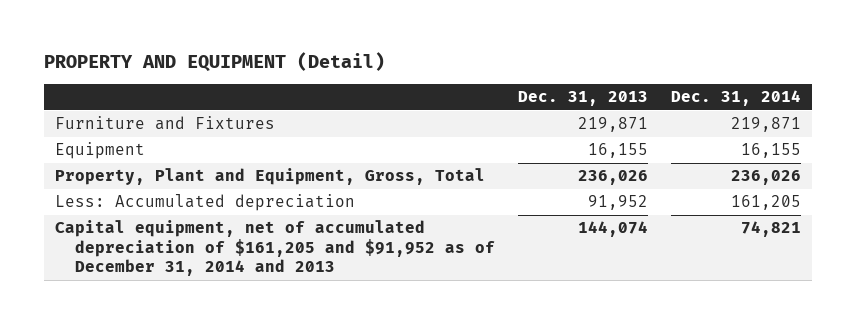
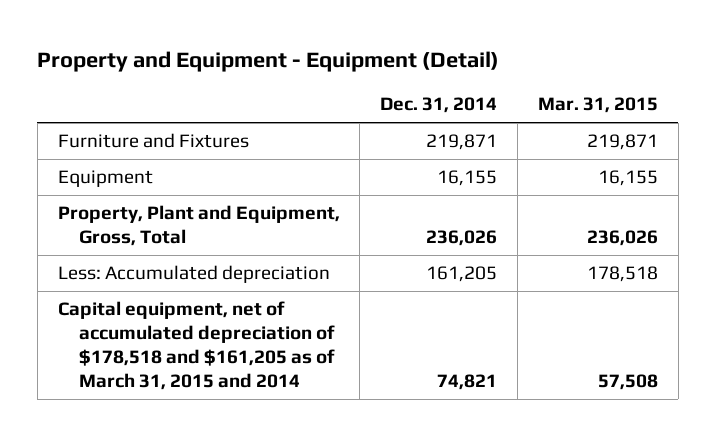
- PROPERTY AND EQUIPMENT (Detail)
+ Property and Equipment - Equipment (Detail)
- | Dec. 31, 2013 | Dec. 31, 2014
+ | Dec. 31, 2014 | Mar. 31, 2015
- Capital equipment, net of accumulated depreciation of $161,205 and $91,952 as of December 31, 2014 and 2013 | 144,074 | 74,821
+ Capital equipment, net of accumulated depreciation of $178,518 and $161,205 as of March 31, 2015 and 2014 | 74,821 | 57,508

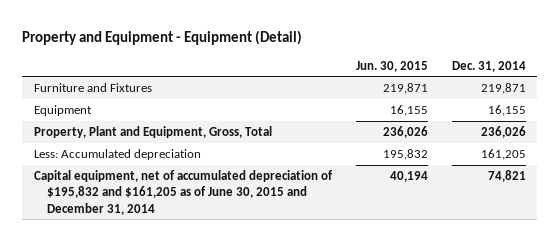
- | Dec. 31, 2014 | Mar. 31, 2015
+ | Jun. 30, 2015 | Dec. 31, 2014
- Capital equipment, net of accumulated depreciation of $178,518 and $161,205 as of March 31, 2015 and 2014 | 74,821 | 57,508
+ Capital equipment, net of accumulated depreciation of $195,832 and $161,205 as of June 30, 2015 and December 31, 2014 | 40,194 | 74,821

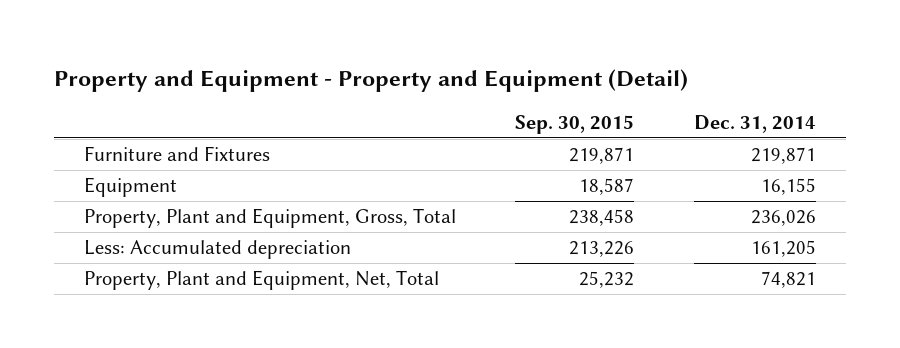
- Property and Equipment - Equipment (Detail)
+ Property and Equipment - Property and Equipment (Detail)
- | Jun. 30, 2015 | Dec. 31, 2014
+ | Sep. 30, 2015 | Dec. 31, 2014
- Capital equipment, net of accumulated depreciation of $195,832 and $161,205 as of June 30, 2015 and December 31, 2014 | 40,194 | 74,821
+ Property, Plant and Equipment, Net, Total | 25,232 | 74,821

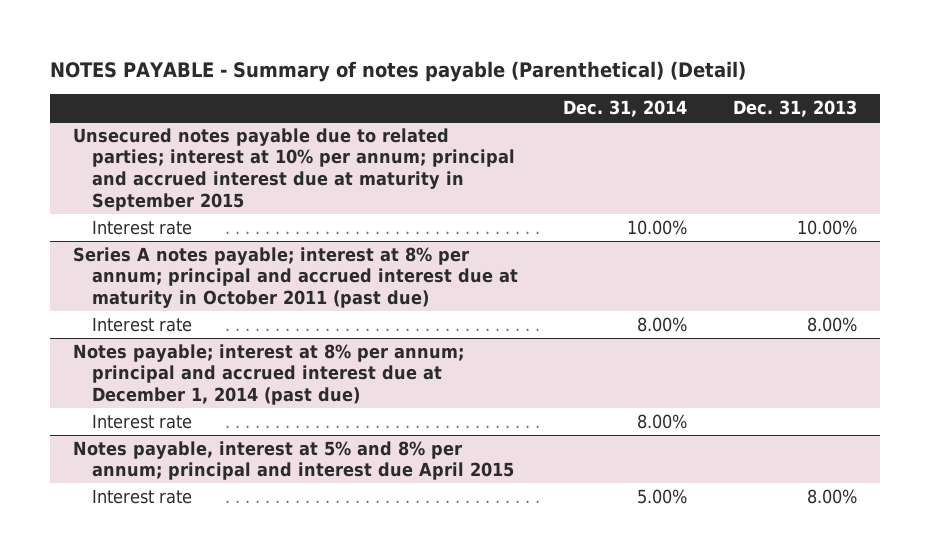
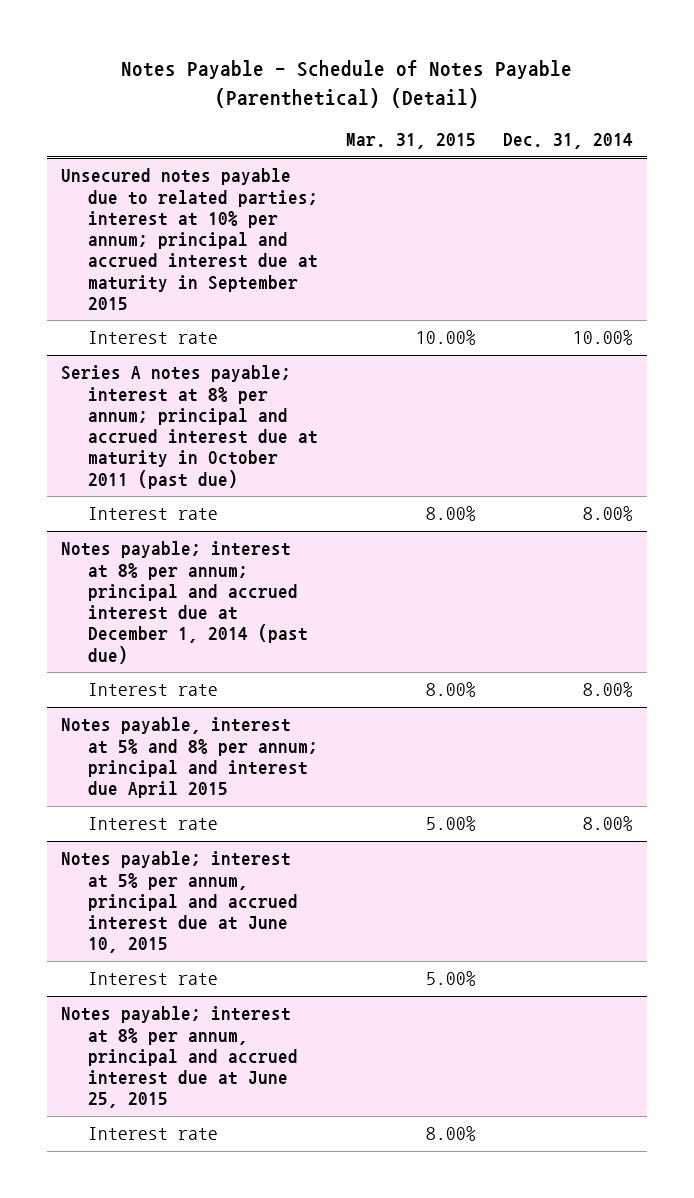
- NOTES PAYABLE - Summary of notes payable (Parenthetical) (Detail)
+ Notes Payable - Schedule of Notes Payable (Parenthetical) (Detail)
- | Dec. 31, 2014 | Dec. 31, 2013
+ | Mar. 31, 2015 | Dec. 31, 2014
@ Notes payable, interest at 5% and 8% per annum; principal and interest due April 2015
- Interest rate | 5.00% | 8.00%
+ Interest rate | 5.00% | 8.00%
+ Notes payable; interest at 5% per annum, principal and accrued interest due at June 10, 2015
+ Interest rate | 5.00% |
+ Notes payable; interest at 8% per annum, principal and accrued interest due at June 25, 2015
+ Interest rate | 8.00% |

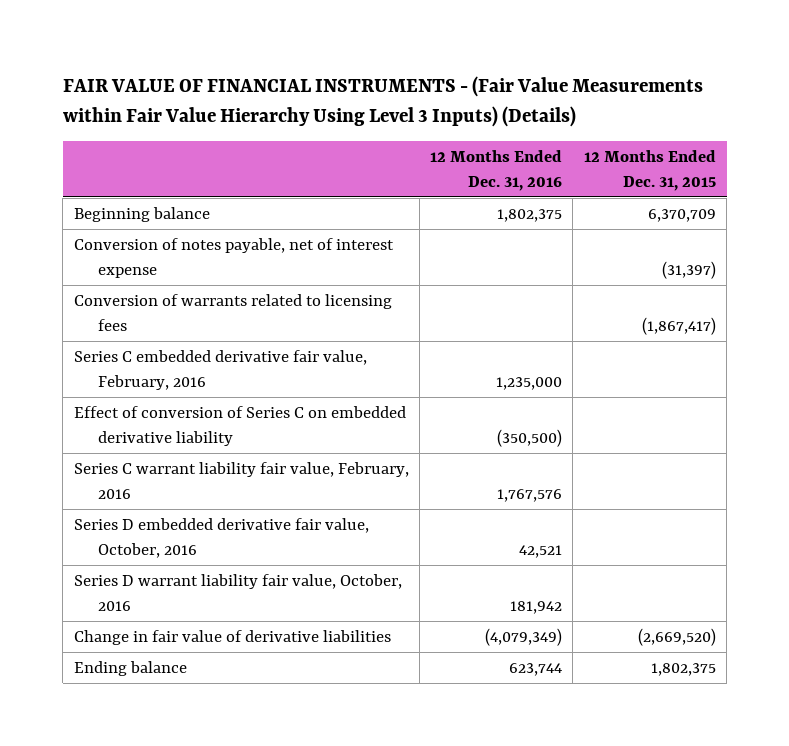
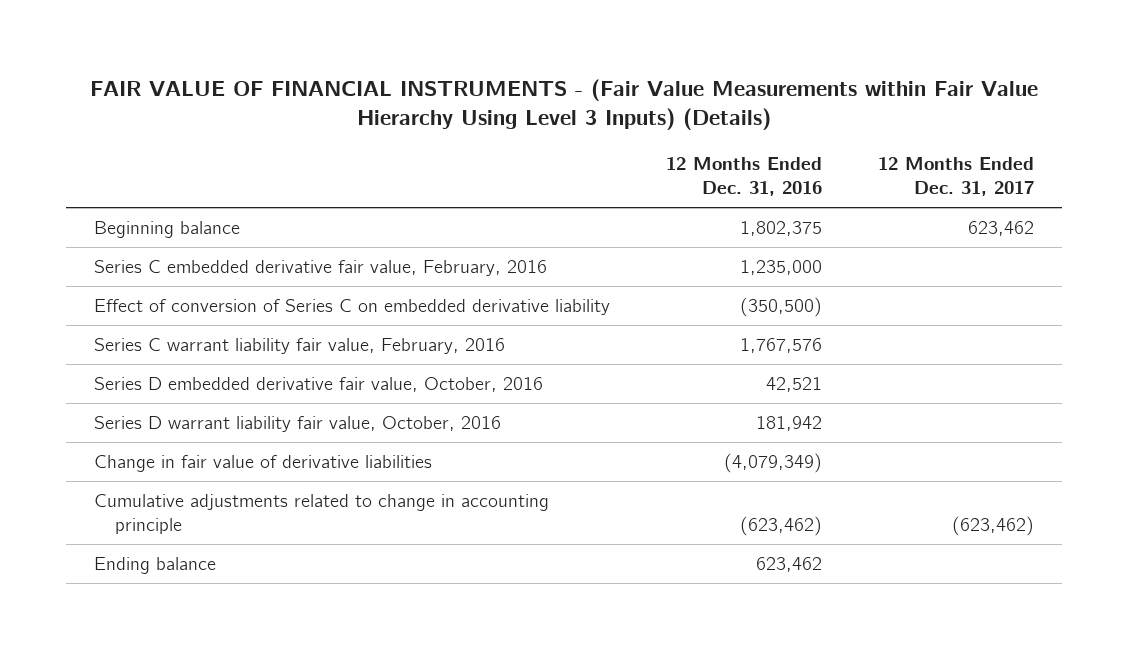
- | 12 Months Ended Dec. 31, 2016 | 12 Months Ended Dec. 31, 2015
+ | 12 Months Ended Dec. 31, 2016 | 12 Months Ended Dec. 31, 2017
- Conversion of notes payable, net of interest expense | | (31,397)
- Conversion of warrants related to licensing fees | | (1,867,417)
- Ending balance | 623,744 | 1,802,375
+ Cumulative adjustments related to change in accounting principle | (623,462) | (623,462)
+ Ending balance | 623,462 |

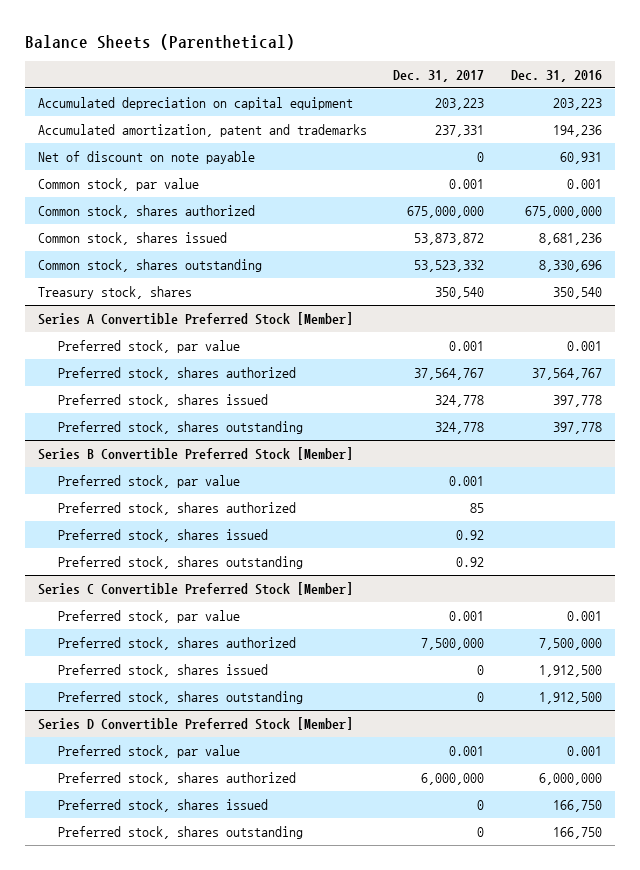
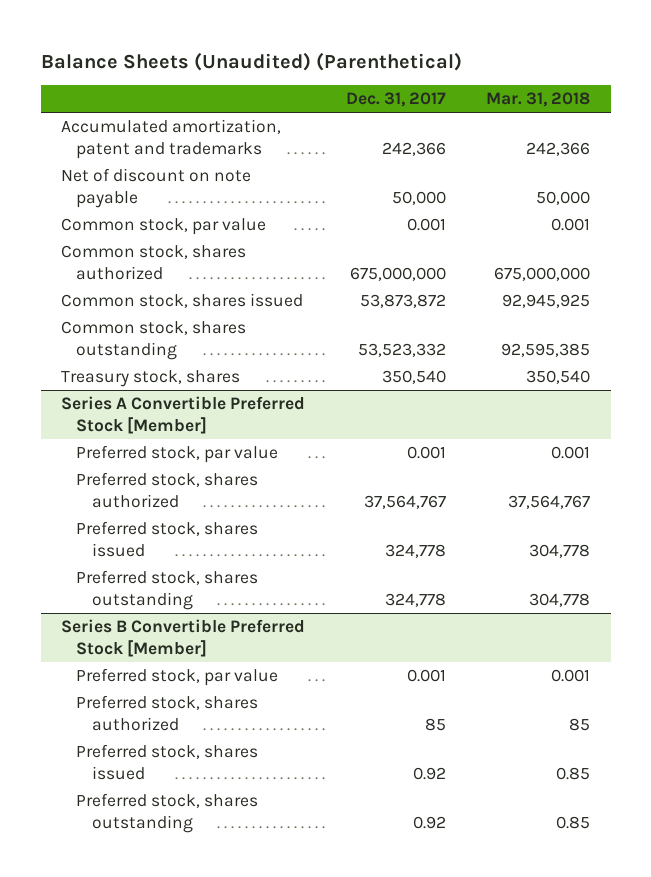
- Balance Sheets (Parenthetical)
+ Balance Sheets (Unaudited) (Parenthetical)
- | Dec. 31, 2017 | Dec. 31, 2016
+ | Dec. 31, 2017 | Mar. 31, 2018
- Accumulated depreciation on capital equipment | 203,223 | 203,223
- Accumulated amortization, patent and trademarks | 237,331 | 194,236
- Net of discount on note payable | 0 | 60,931
+ Accumulated amortization, patent and trademarks | 242,366 | 242,366
+ Net of discount on note payable | 50,000 | 50,000
- Series C Convertible Preferred Stock [Member]
- Preferred stock, par value | 0.001 | 0.001
- Preferred stock, shares authorized | 7,500,000 | 7,500,000
- Preferred stock, shares issued | 0 | 1,912,500
- Preferred stock, shares outstanding | 0 | 1,912,500
- Series D Convertible Preferred Stock [Member]
- Preferred stock, par value | 0.001 | 0.001
- Preferred stock, shares authorized | 6,000,000 | 6,000,000
- Preferred stock, shares issued | 0 | 166,750
- Preferred stock, shares outstanding | 0 | 166,750

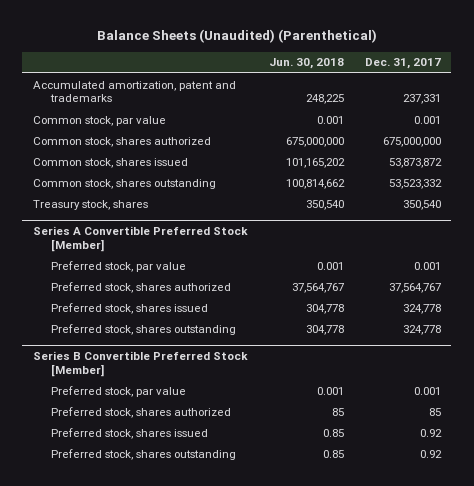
- | Dec. 31, 2017 | Mar. 31, 2018
+ | Jun. 30, 2018 | Dec. 31, 2017
- Accumulated amortization, patent and trademarks | 242,366 | 242,366
- Net of discount on note payable | 50,000 | 50,000
+ Accumulated amortization, patent and trademarks | 248,225 | 237,331

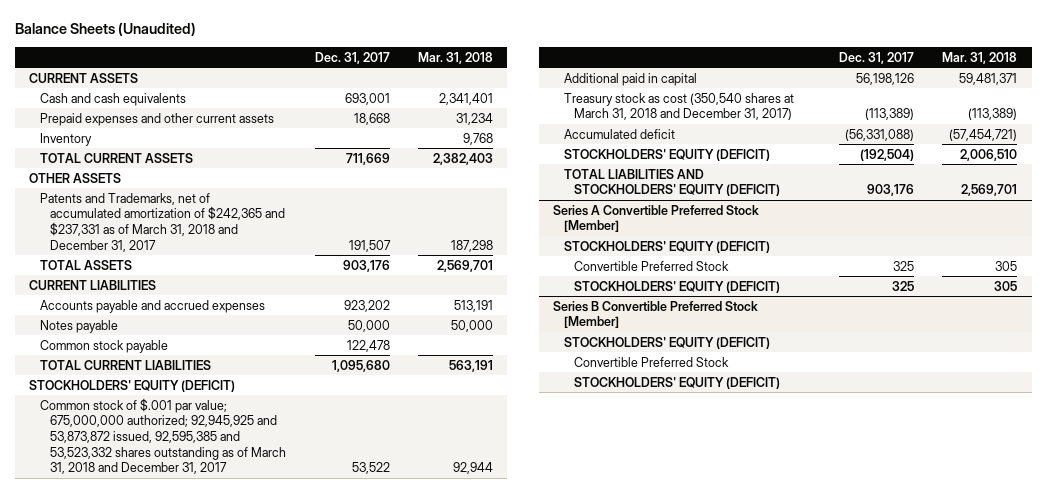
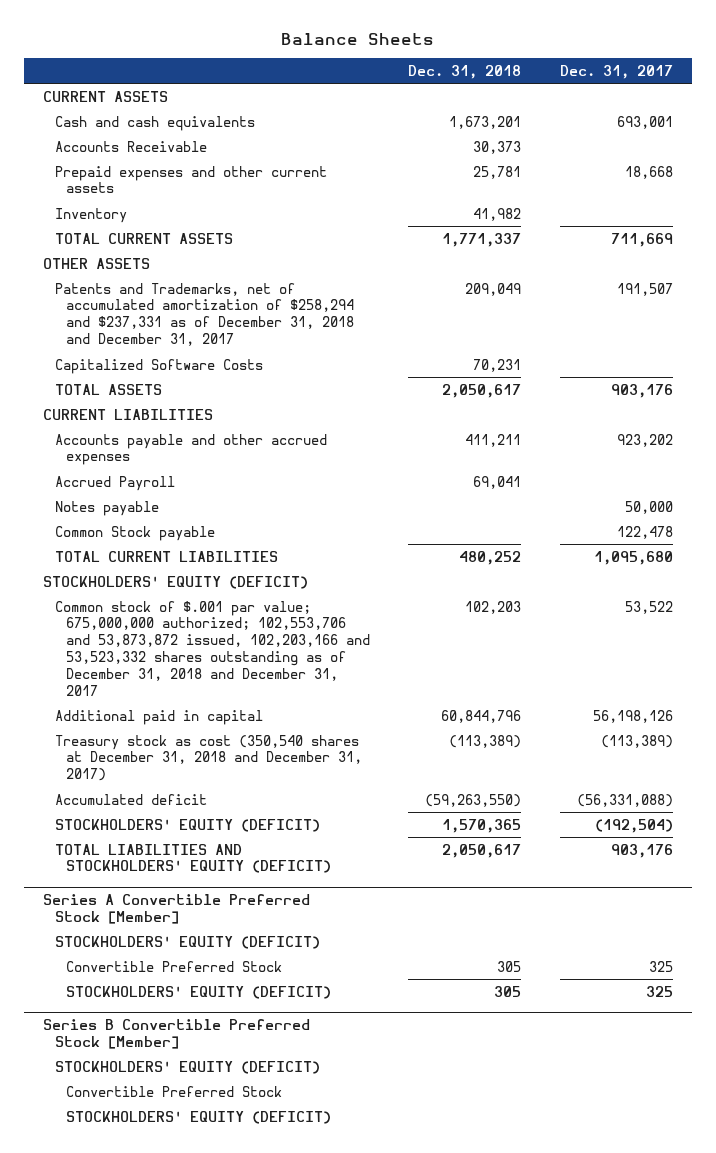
- Balance Sheets (Unaudited)
+ Balance Sheets
- | Dec. 31, 2017 | Mar. 31, 2018
+ | Dec. 31, 2018 | Dec. 31, 2017
+ Accounts Receivable | 30,373 |
- Patents and Trademarks, net of accumulated amortization of $242,365 and $237,331 as of March 31, 2018 and December 31, 2017 | 191,507 | 187,298
+ Patents and Trademarks, net of accumulated amortization of $258,294 and $237,331 as of December 31, 2018 and December 31, 2017 | 209,049 | 191,507
+ Capitalized Software Costs | 70,231 |
- Accounts payable and accrued expenses | 923,202 | 513,191
+ Accounts payable and other accrued expenses | 411,211 | 923,202
+ Accrued Payroll | 69,041 |
- Common stock payable | 122,478 |
+ Common Stock payable | | 122,478
- Common stock of $.001 par value; 675,000,000 authorized; 92,945,925 and 53,873,872 issued, 92,595,385 and 53,523,332 shares outstanding as of March 31, 2018 and December 31, 2017 | 53,522 | 92,944
+ Common stock of $.001 par value; 675,000,000 authorized; 102,553,706 and 53,873,872 issued, 102,203,166 and 53,523,332 shares outstanding as of December 31, 2018 and December 31, 2017 | 102,203 | 53,522
- Treasury stock as cost (350,540 shares at March 31, 2018 and December 31, 2017) | (113,389) | (113,389)
+ Treasury stock as cost (350,540 shares at December 31, 2018 and December 31, 2017) | (113,389) | (113,389)

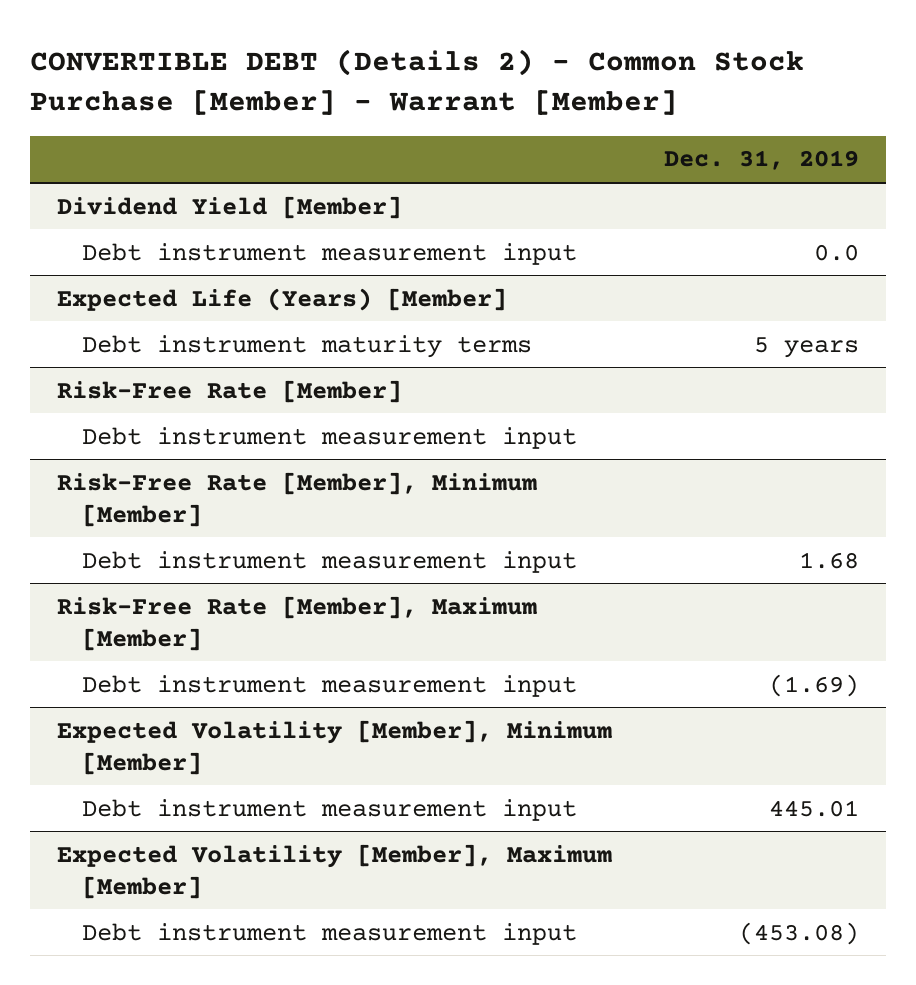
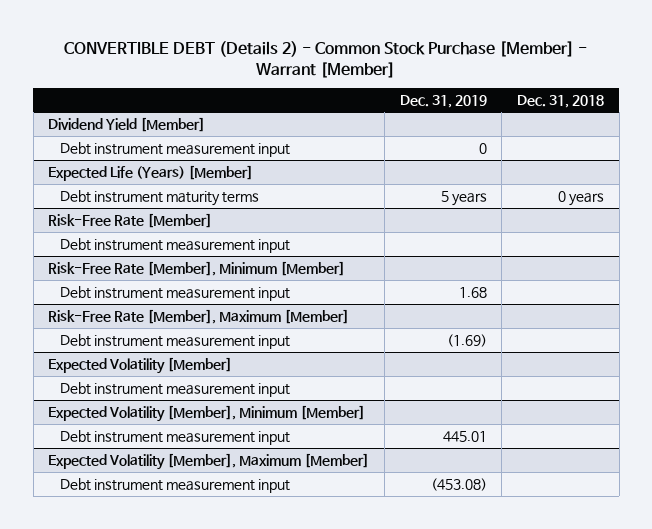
- | Dec. 31, 2019
+ | Dec. 31, 2019 | Dec. 31, 2018
@ Dividend Yield [Member]
- Debt instrument measurement input | 0.0
+ Debt instrument measurement input | 0 |
+ Expected Volatility [Member]
+ Debt instrument measurement input

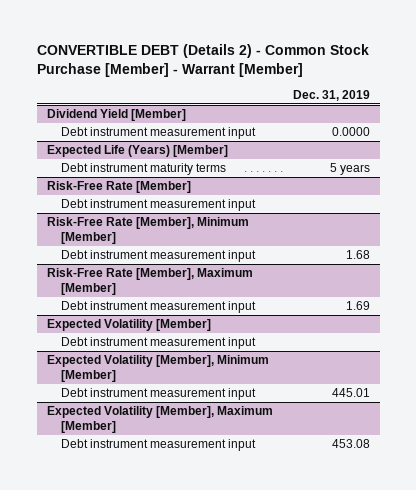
- | Dec. 31, 2019 | Dec. 31, 2018
+ | Dec. 31, 2019
@ Dividend Yield [Member]
- Debt instrument measurement input | 0 |
+ Debt instrument measurement input | 0.0000
@ Risk-Free Rate [Member], Maximum [Member]
- Debt instrument measurement input | (1.69) |
+ Debt instrument measurement input | 1.69
@ Expected Volatility [Member], Maximum [Member]
- Debt instrument measurement input | (453.08) |
+ Debt instrument measurement input | 453.08

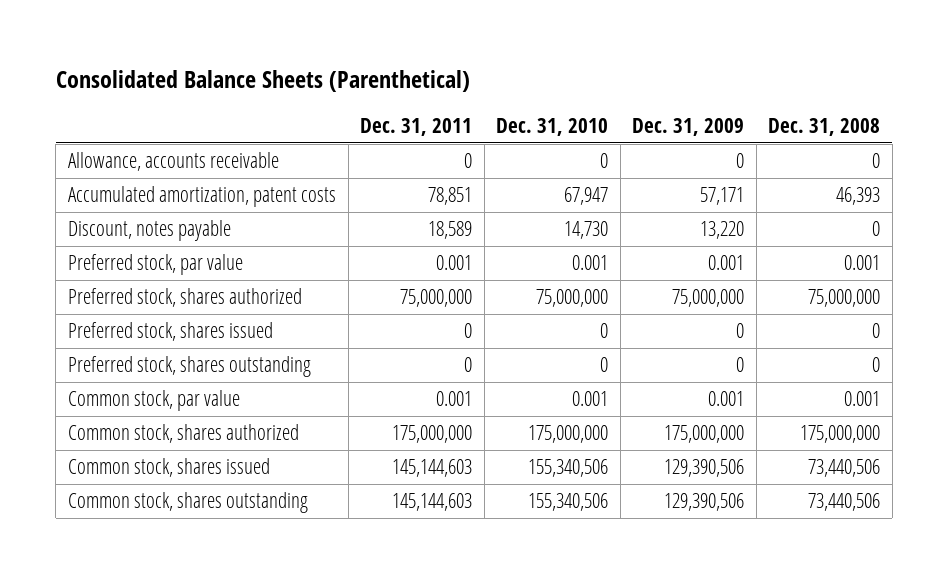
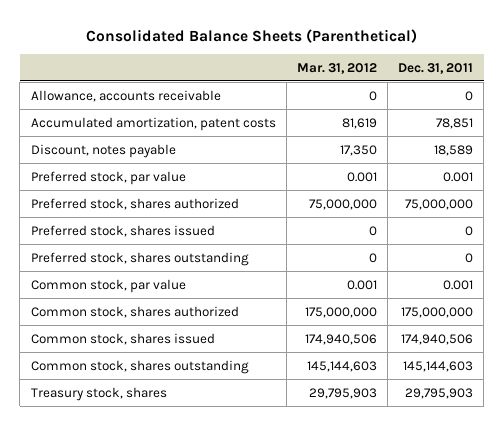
- | Dec. 31, 2011 | Dec. 31, 2010 | Dec. 31, 2009 | Dec. 31, 2008
+ | Mar. 31, 2012 | Dec. 31, 2011
- Common stock, shares issued | 145,144,603 | 155,340,506 | 129,390,506 | 73,440,506
+ Common stock, shares issued | 174,940,506 | 174,940,506
+ Treasury stock, shares | 29,795,903 | 29,795,903

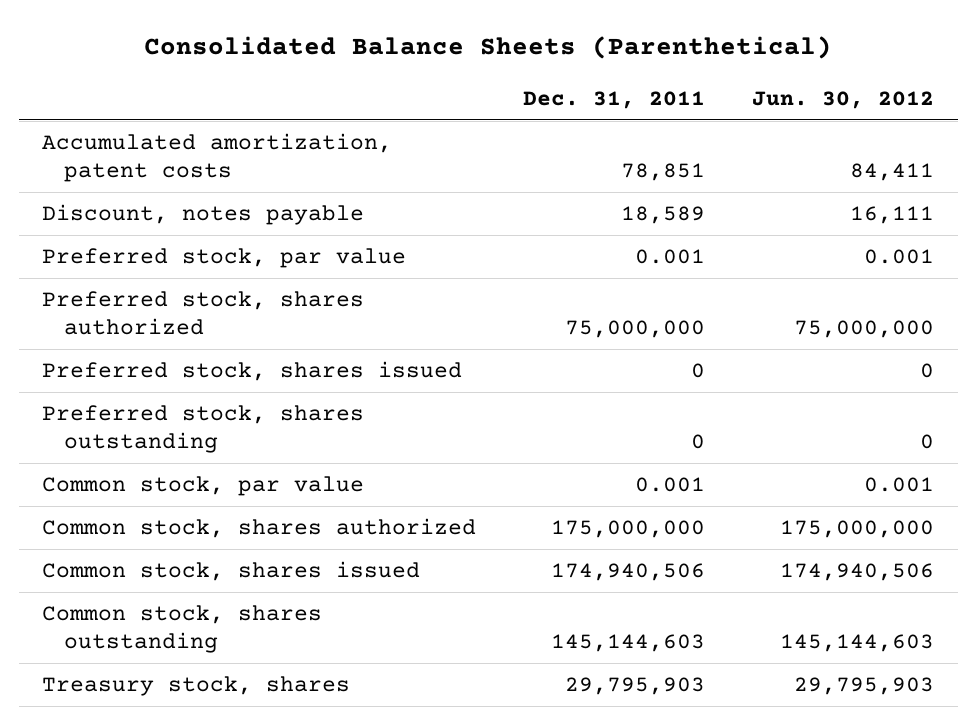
- | Mar. 31, 2012 | Dec. 31, 2011
+ | Dec. 31, 2011 | Jun. 30, 2012
- Allowance, accounts receivable | 0 | 0

